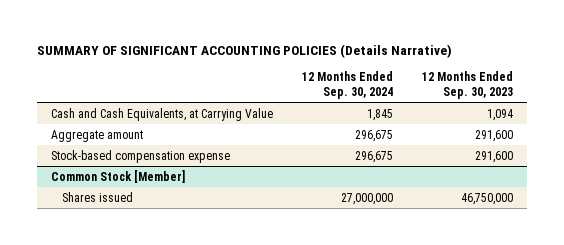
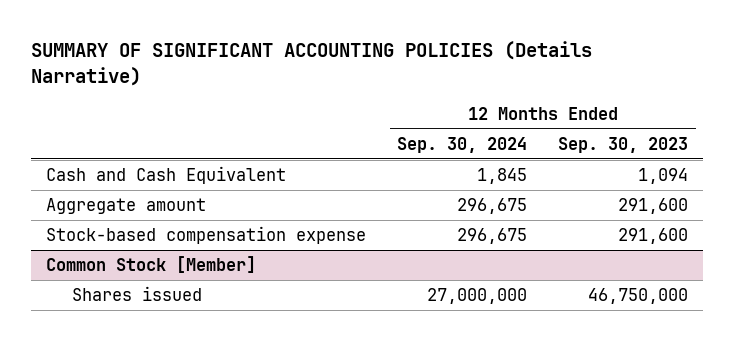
- Cash and Cash Equivalents, at Carrying Value | 1,845 | 1,094
+ Cash and Cash Equivalent | 1,845 | 1,094

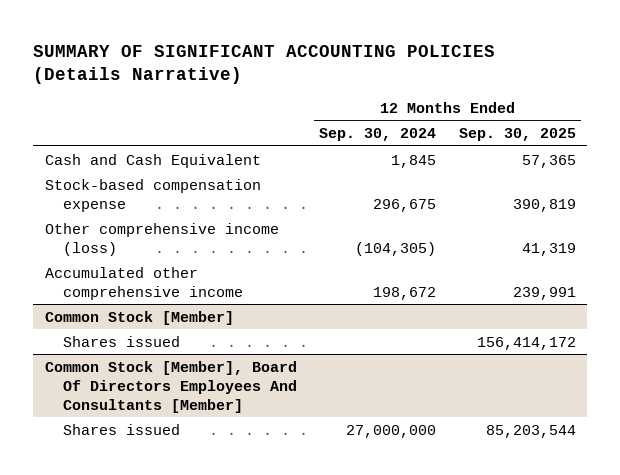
- | 12 Months Ended Sep. 30, 2024 | 12 Months Ended Sep. 30, 2023
+ | 12 Months Ended Sep. 30, 2024 | 12 Months Ended Sep. 30, 2025
- Aggregate amount | 296,675 | 291,600
+ Other comprehensive income (loss) | (104,305) | 41,319
+ Accumulated other comprehensive income | 198,672 | 239,991
@ Common Stock [Member]
+ Shares issued | | 156,414,172
+ Common Stock [Member], Board Of Directors Employees And Consultants [Member]

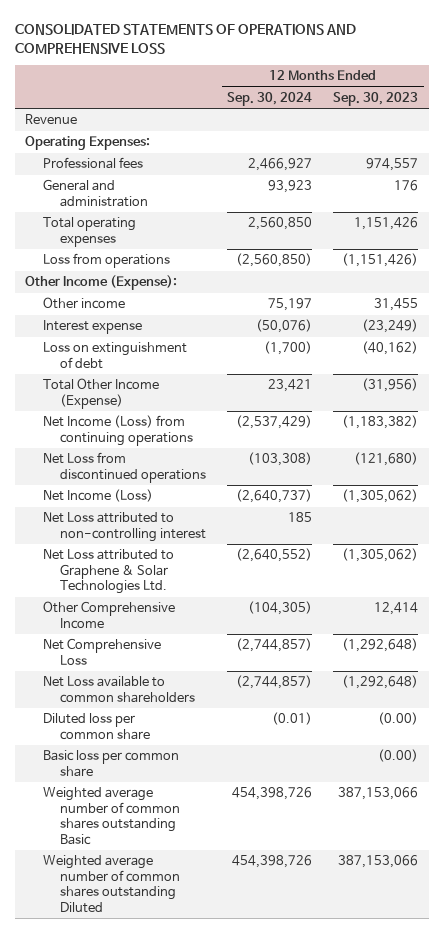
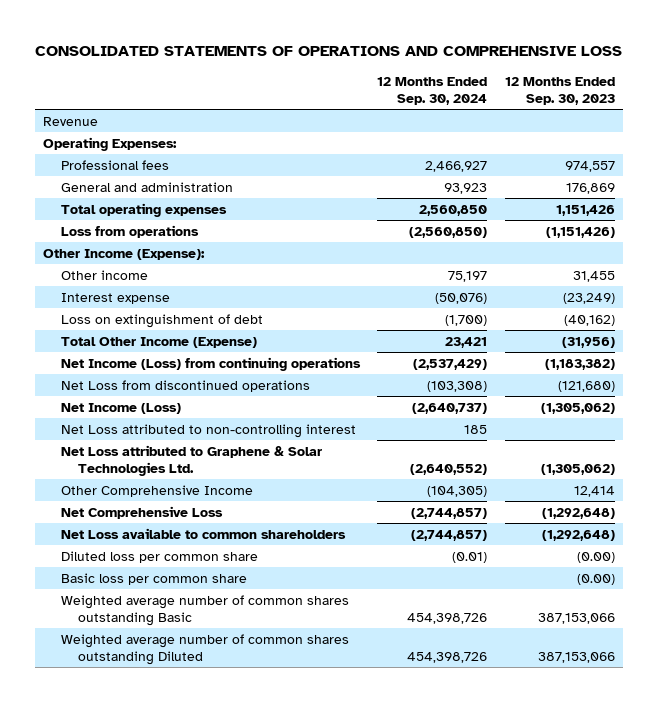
- General and administration | 93,923 | 176
+ General and administration | 93,923 | 176,869

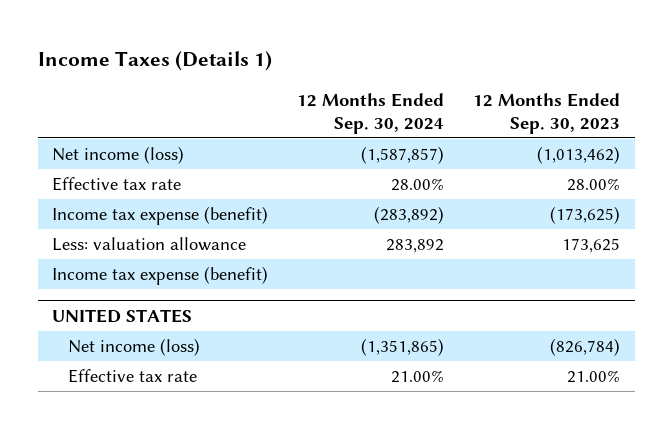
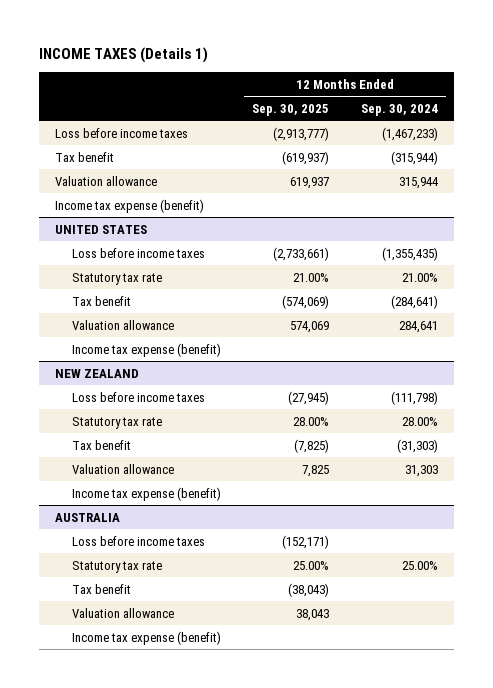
- Income Taxes (Details 1)
+ INCOME TAXES (Details 1)
- | 12 Months Ended Sep. 30, 2024 | 12 Months Ended Sep. 30, 2023
+ | 12 Months Ended Sep. 30, 2025 | 12 Months Ended Sep. 30, 2024
- Net income (loss) | (1,587,857) | (1,013,462)
- Effective tax rate | 28.00% | 28.00%
- Income tax expense (benefit) | (283,892) | (173,625)
- Less: valuation allowance | 283,892 | 173,625
+ Loss before income taxes | (2,913,777) | (1,467,233)
+ Tax benefit | (619,937) | (315,944)
+ Valuation allowance | 619,937 | 315,944
@ UNITED STATES
- Net income (loss) | (1,351,865) | (826,784)
- Effective tax rate | 21.00% | 21.00%
+ Loss before income taxes | (2,733,661) | (1,355,435)
+ Statutory tax rate | 21.00% | 21.00%
+ Tax benefit | (574,069) | (284,641)
+ Valuation allowance | 574,069 | 284,641
+ Income tax expense (benefit)
+ NEW ZEALAND
+ Loss before income taxes | (27,945) | (111,798)
+ Statutory tax rate | 28.00% | 28.00%
+ Tax benefit | (7,825) | (31,303)
+ Valuation allowance | 7,825 | 31,303
+ Income tax expense (benefit)
+ AUSTRALIA
+ Loss before income taxes | (152,171) |
+ Statutory tax rate | 25.00% | 25.00%
+ Tax benefit | (38,043) |
+ Valuation allowance | 38,043 |
+ Income tax expense (benefit)

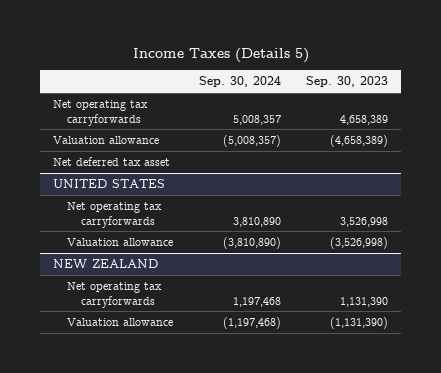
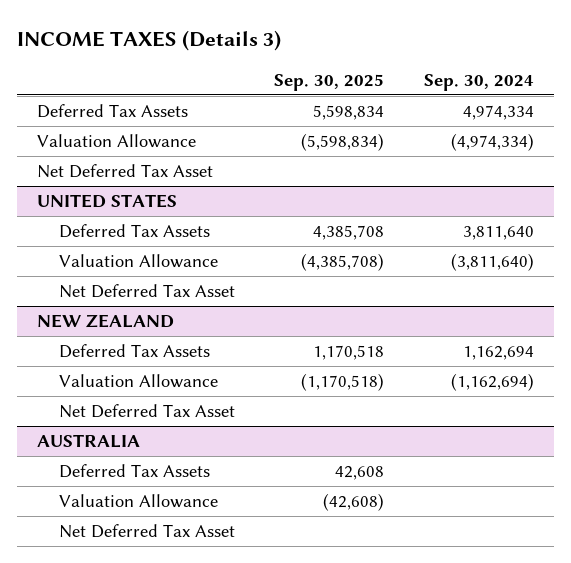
- Income Taxes (Details 5)
+ INCOME TAXES (Details 3)
- | Sep. 30, 2024 | Sep. 30, 2023
+ | Sep. 30, 2025 | Sep. 30, 2024
- Net operating tax carryforwards | 5,008,357 | 4,658,389
- Valuation allowance | (5,008,357) | (4,658,389)
- Net deferred tax asset
+ Deferred Tax Assets | 5,598,834 | 4,974,334
+ Valuation Allowance | (5,598,834) | (4,974,334)
+ Net Deferred Tax Asset
@ UNITED STATES
- Net operating tax carryforwards | 3,810,890 | 3,526,998
- Valuation allowance | (3,810,890) | (3,526,998)
+ Deferred Tax Assets | 4,385,708 | 3,811,640
+ Valuation Allowance | (4,385,708) | (3,811,640)
+ Net Deferred Tax Asset
@ NEW ZEALAND
- Net operating tax carryforwards | 1,197,468 | 1,131,390
- Valuation allowance | (1,197,468) | (1,131,390)
+ Deferred Tax Assets | 1,170,518 | 1,162,694
+ Valuation Allowance | (1,170,518) | (1,162,694)
+ Net Deferred Tax Asset
+ AUSTRALIA
+ Deferred Tax Assets | 42,608 |
+ Valuation Allowance | (42,608) |
+ Net Deferred Tax Asset

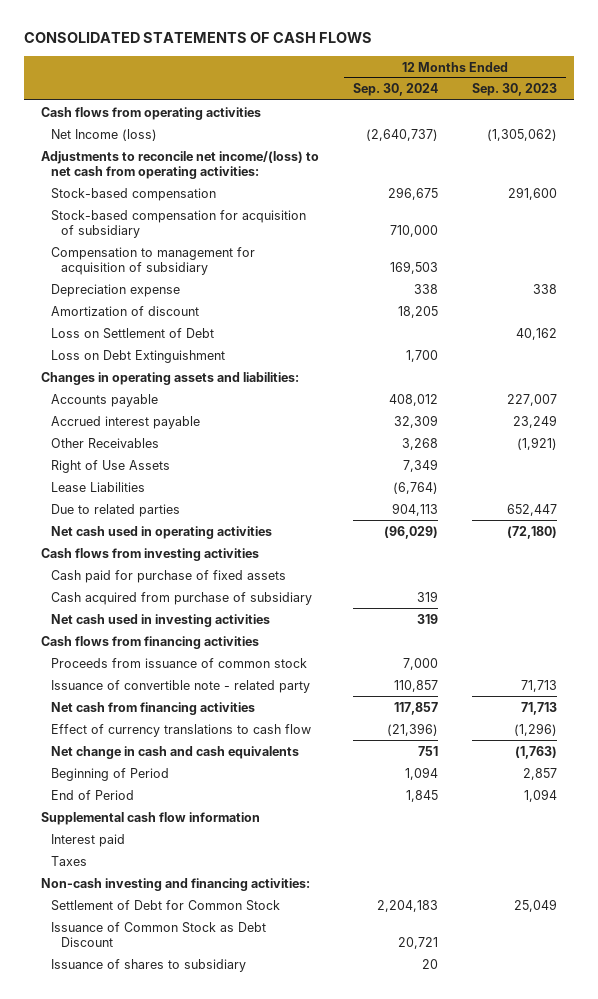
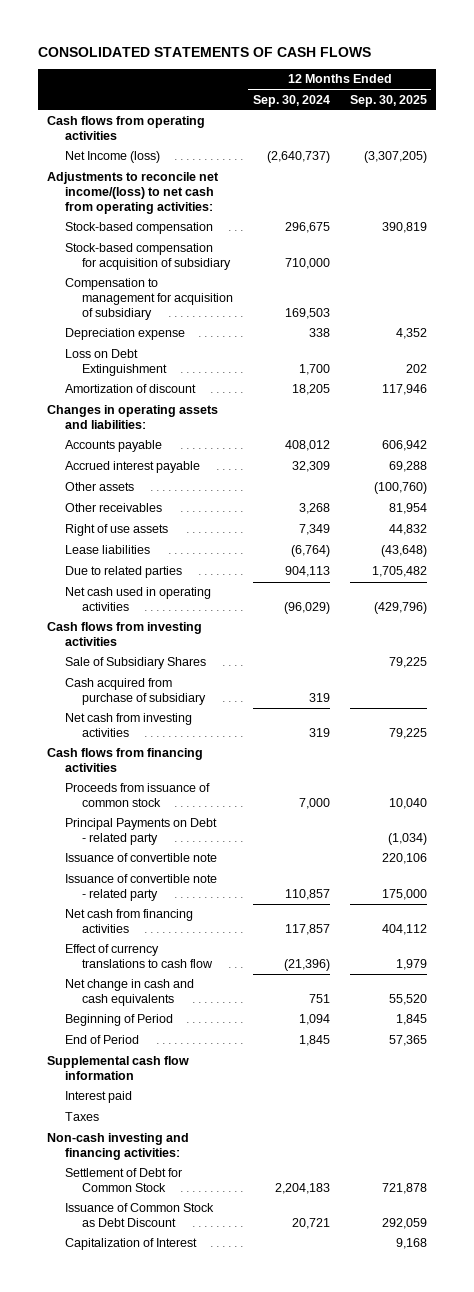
- | 12 Months Ended Sep. 30, 2024 | 12 Months Ended Sep. 30, 2023
+ | 12 Months Ended Sep. 30, 2024 | 12 Months Ended Sep. 30, 2025
- Loss on Settlement of Debt | | 40,162
moved down: Amortization of discount | 18,205 | 117,946
- Other Receivables | 3,268 | (1,921)
- Right of Use Assets | 7,349 |
- Lease Liabilities | (6,764) |
+ Other assets | | (100,760)
+ Other receivables | 3,268 | 81,954
+ Right of use assets | 7,349 | 44,832
+ Lease liabilities | (6,764) | (43,648)
- Cash paid for purchase of fixed assets
+ Sale of Subsidiary Shares | | 79,225
- Net cash used in investing activities | 319 |
+ Net cash from investing activities | 319 | 79,225
+ Principal Payments on Debt - related party | | (1,034)
+ Issuance of convertible note | | 220,106
- Issuance of shares to subsidiary | 20 |
+ Capitalization of Interest | | 9,168

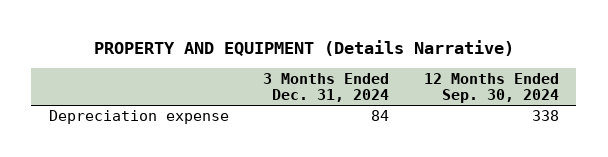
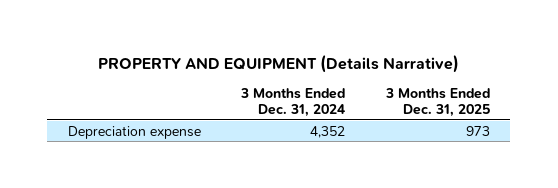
- | 3 Months Ended Dec. 31, 2024 | 12 Months Ended Sep. 30, 2024
+ | 3 Months Ended Dec. 31, 2024 | 3 Months Ended Dec. 31, 2025
- Depreciation expense | 84 | 338
+ Depreciation expense | 4,352 | 973

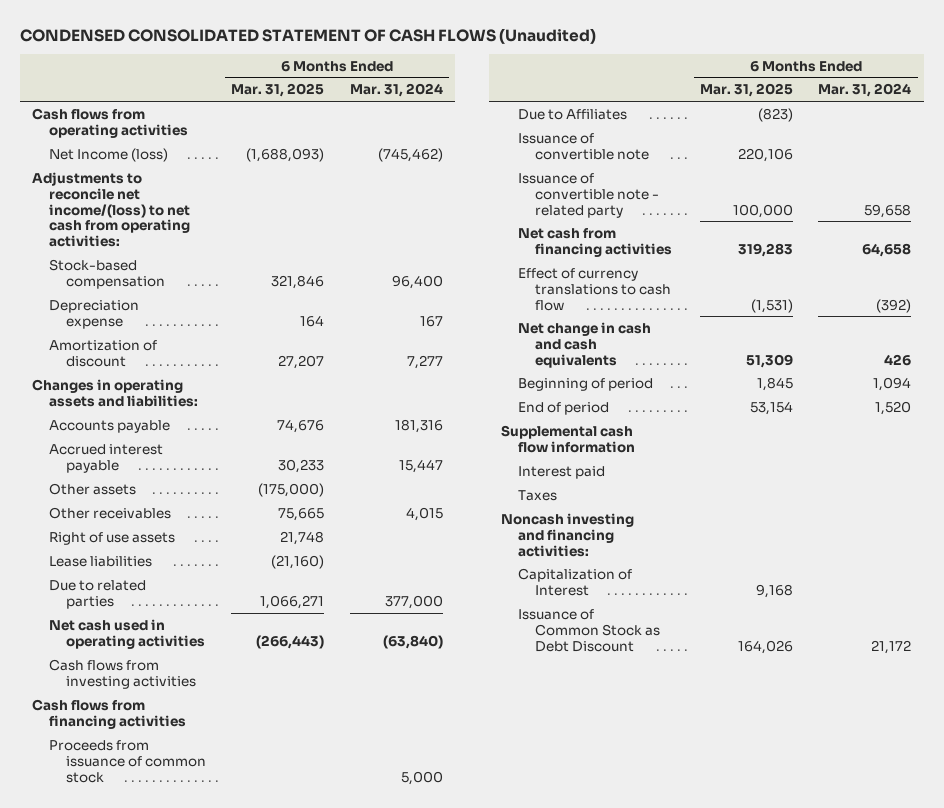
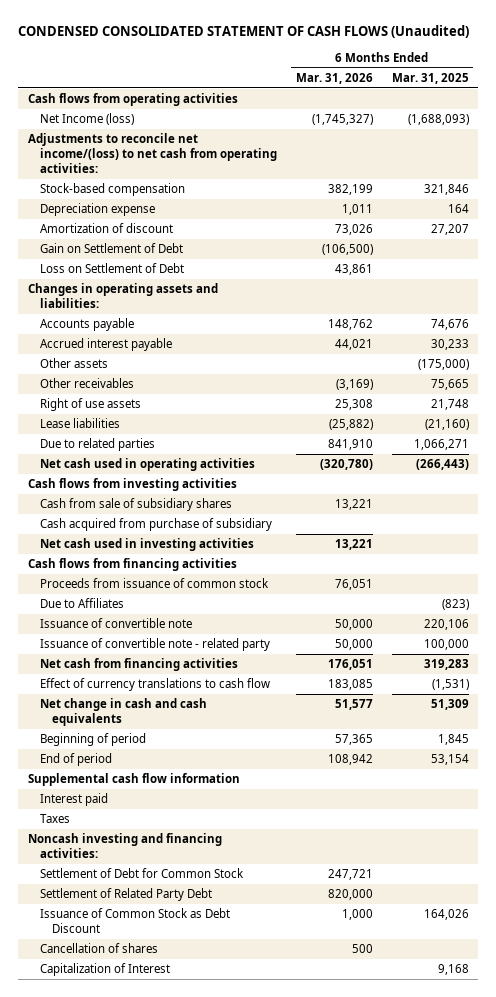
- | 6 Months Ended Mar. 31, 2025 | 6 Months Ended Mar. 31, 2024
+ | 6 Months Ended Mar. 31, 2026 | 6 Months Ended Mar. 31, 2025
+ Gain on Settlement of Debt | (106,500) |
+ Loss on Settlement of Debt | 43,861 |
+ Cash from sale of subsidiary shares | 13,221 |
+ Cash acquired from purchase of subsidiary
+ Net cash used in investing activities | 13,221 |
+ Settlement of Debt for Common Stock | 247,721 |
+ Settlement of Related Party Debt | 820,000 |
+ Cancellation of shares | 500 |
moved down: Capitalization of Interest | | 9,168

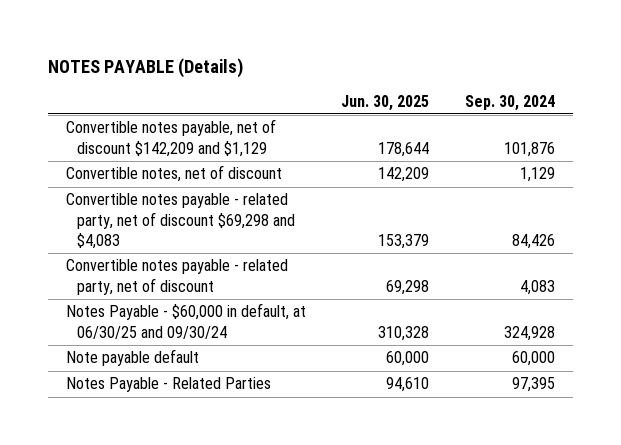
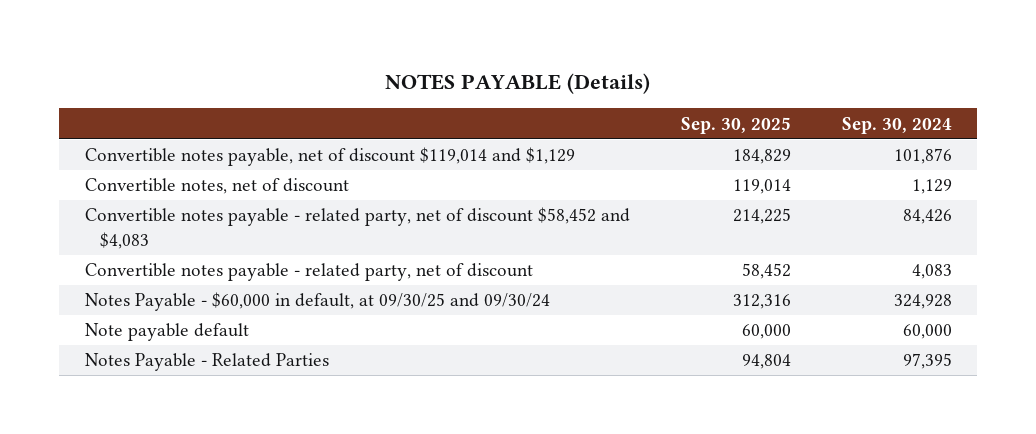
- | Jun. 30, 2025 | Sep. 30, 2024
+ | Sep. 30, 2025 | Sep. 30, 2024
- Convertible notes payable, net of discount $142,209 and $1,129 | 178,644 | 101,876
+ Convertible notes payable, net of discount $119,014 and $1,129 | 184,829 | 101,876
- Convertible notes payable - related party, net of discount $69,298 and $4,083 | 153,379 | 84,426
+ Convertible notes payable - related party, net of discount $58,452 and $4,083 | 214,225 | 84,426
- Notes Payable - $60,000 in default, at 06/30/25 and 09/30/24 | 310,328 | 324,928
+ Notes Payable - $60,000 in default, at 09/30/25 and 09/30/24 | 312,316 | 324,928

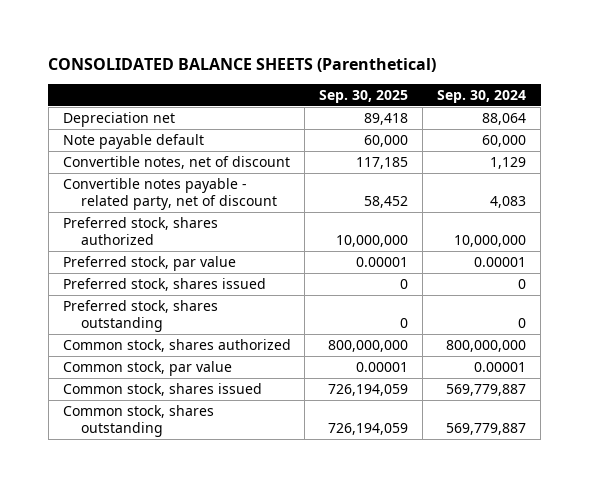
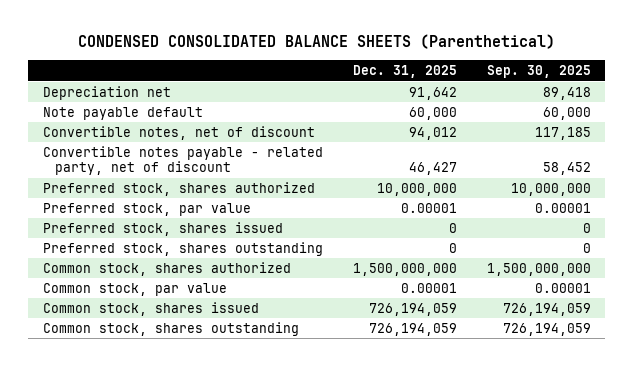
- CONSOLIDATED BALANCE SHEETS (Parenthetical)
+ CONDENSED CONSOLIDATED BALANCE SHEETS (Parenthetical)
- | Sep. 30, 2025 | Sep. 30, 2024
+ | Dec. 31, 2025 | Sep. 30, 2025
- Common stock, shares authorized | 800,000,000 | 800,000,000
+ Common stock, shares authorized | 1,500,000,000 | 1,500,000,000

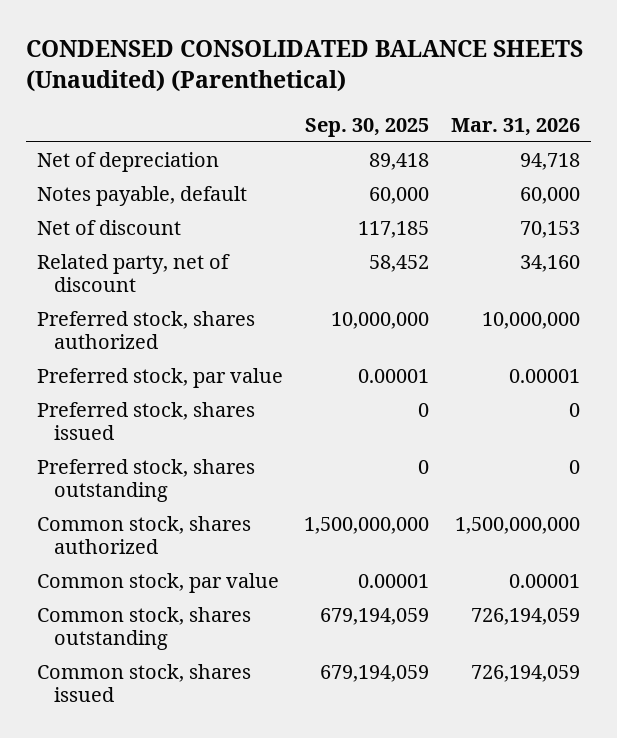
- CONDENSED CONSOLIDATED BALANCE SHEETS (Parenthetical)
+ CONDENSED CONSOLIDATED BALANCE SHEETS (Unaudited) (Parenthetical)
- | Dec. 31, 2025 | Sep. 30, 2025
+ | Sep. 30, 2025 | Mar. 31, 2026
- Depreciation net | 91,642 | 89,418
- Note payable default | 60,000 | 60,000
- Convertible notes, net of discount | 94,012 | 117,185
- Convertible notes payable - related party, net of discount | 46,427 | 58,452
+ Net of depreciation | 89,418 | 94,718
+ Notes payable, default | 60,000 | 60,000
+ Net of discount | 117,185 | 70,153
+ Related party, net of discount | 58,452 | 34,160
- Common stock, shares issued | 726,194,059 | 726,194,059
- Common stock, shares outstanding | 726,194,059 | 726,194,059
+ Common stock, shares outstanding | 679,194,059 | 726,194,059
+ Common stock, shares issued | 679,194,059 | 726,194,059

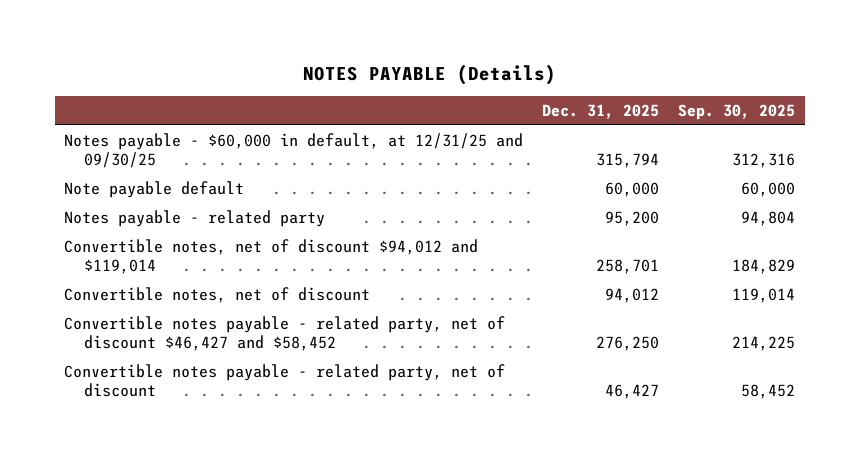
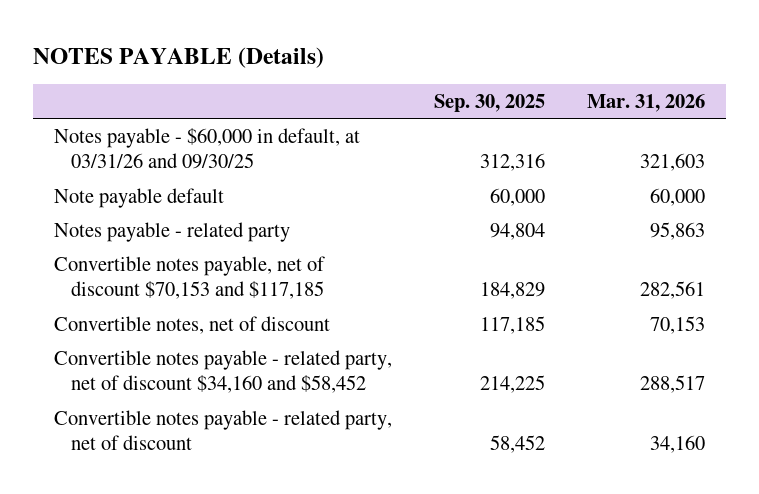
- | Dec. 31, 2025 | Sep. 30, 2025
+ | Sep. 30, 2025 | Mar. 31, 2026
- Notes payable - $60,000 in default, at 12/31/25 and 09/30/25 | 315,794 | 312,316
+ Notes payable - $60,000 in default, at 03/31/26 and 09/30/25 | 312,316 | 321,603
- Convertible notes, net of discount $94,012 and $119,014 | 258,701 | 184,829
- Convertible notes, net of discount | 94,012 | 119,014
- Convertible notes payable - related party, net of discount $46,427 and $58,452 | 276,250 | 214,225
+ Convertible notes payable, net of discount $70,153 and $117,185 | 184,829 | 282,561
+ Convertible notes, net of discount | 117,185 | 70,153
+ Convertible notes payable - related party, net of discount $34,160 and $58,452 | 214,225 | 288,517

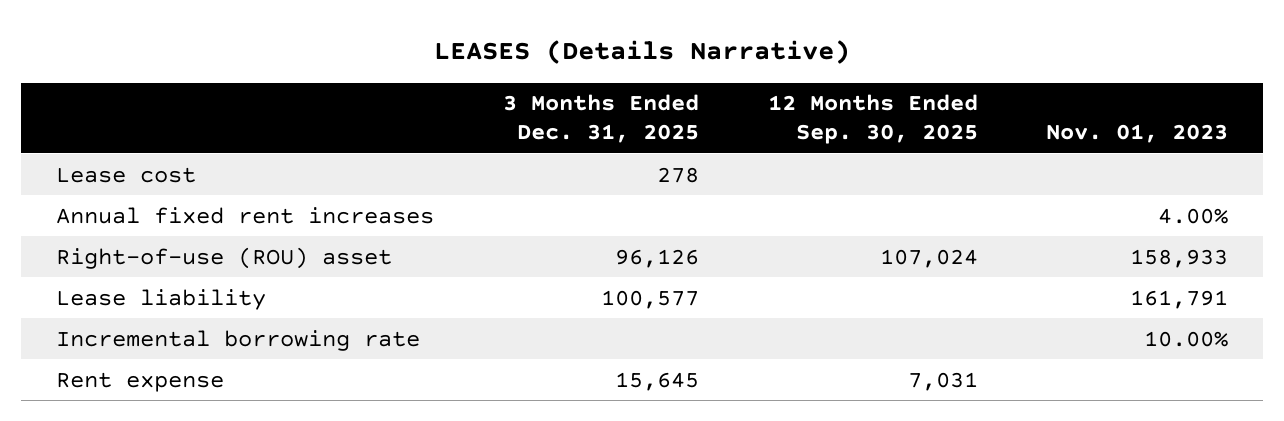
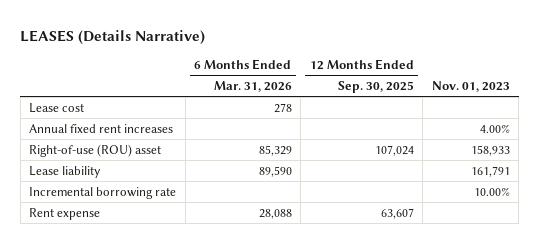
- | 3 Months Ended Dec. 31, 2025 | 12 Months Ended Sep. 30, 2025 | Nov. 01, 2023
+ | 6 Months Ended Mar. 31, 2026 | 12 Months Ended Sep. 30, 2025 | Nov. 01, 2023
- Rent expense | 15,645 | 7,031 |
+ Rent expense | 28,088 | 63,607 |

